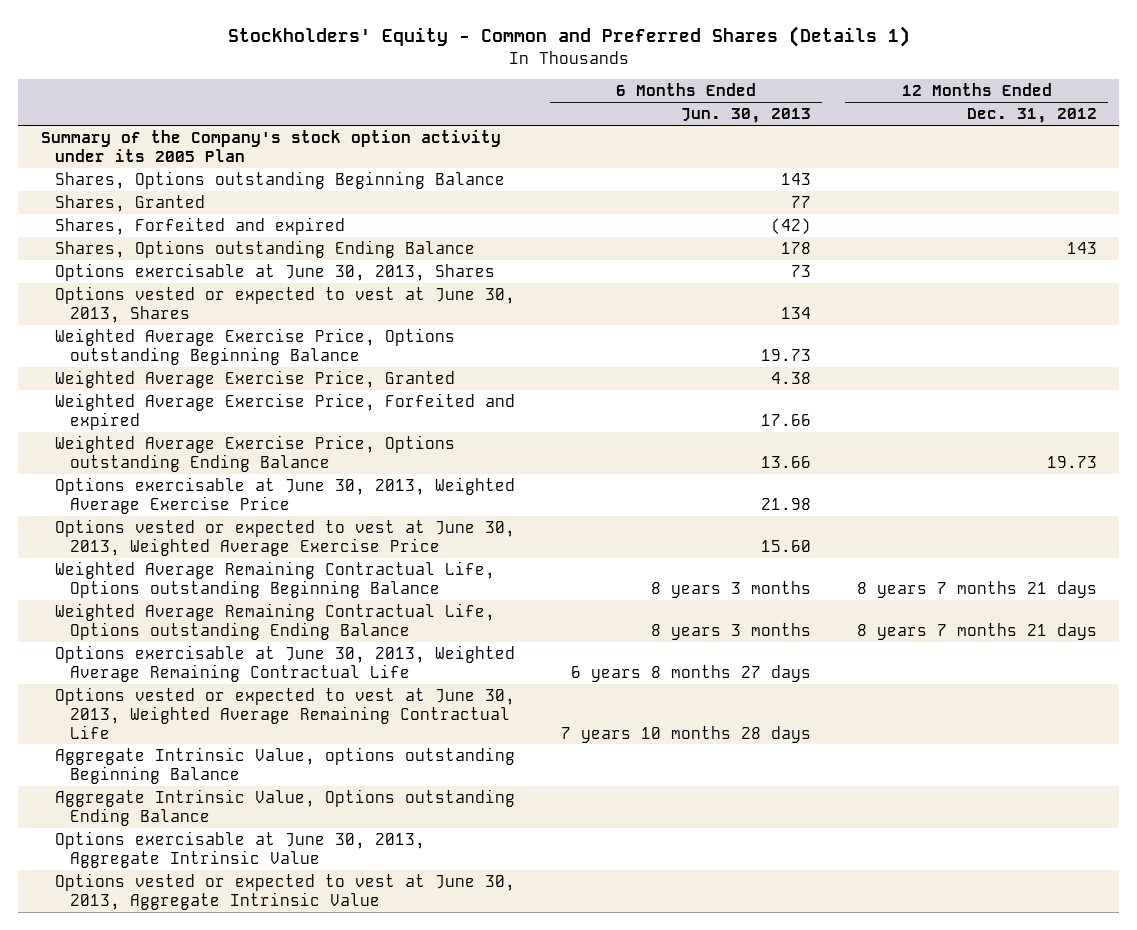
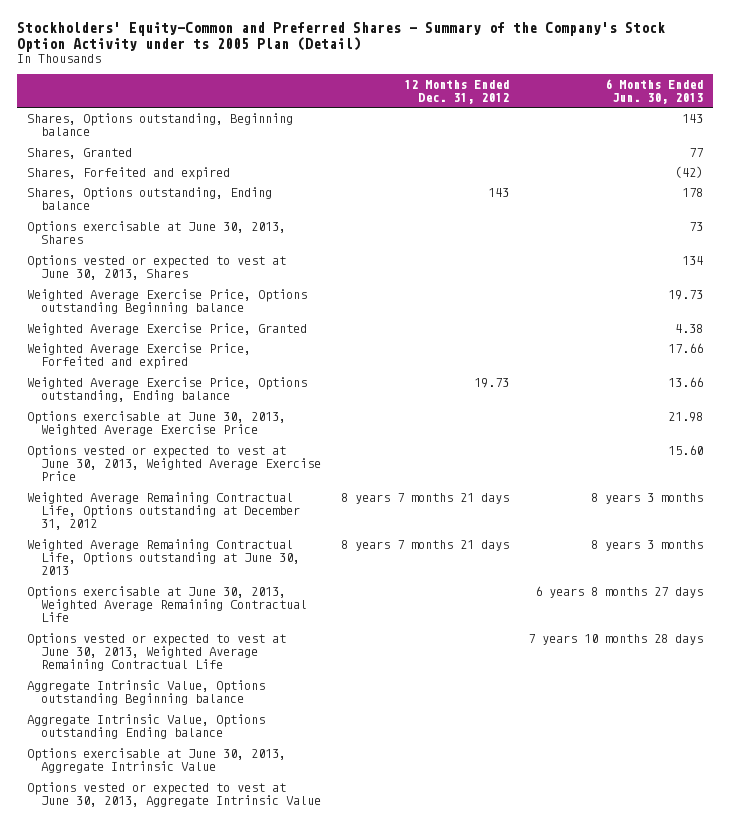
- Stockholders' Equity - Common and Preferred Shares (Details 1)
+ Stockholders' Equity-Common and Preferred Shares - Summary of the Company's Stock Option Activity under ts 2005 Plan (Detail)
- | 6 Months Ended Jun. 30, 2013 | 12 Months Ended Dec. 31, 2012
+ | 12 Months Ended Dec. 31, 2012 | 6 Months Ended Jun. 30, 2013
- Summary of the Company's stock option activity under its 2005 Plan
- Shares, Options outstanding Beginning Balance | 143 |
+ Shares, Options outstanding, Beginning balance | | 143
- Shares, Options outstanding Ending Balance | 178 | 143
+ Shares, Options outstanding, Ending balance | 143 | 178
- Weighted Average Exercise Price, Options outstanding Beginning Balance | 19.73 |
+ Weighted Average Exercise Price, Options outstanding Beginning balance | | 19.73
- Weighted Average Exercise Price, Options outstanding Ending Balance | 13.66 | 19.73
+ Weighted Average Exercise Price, Options outstanding, Ending balance | 19.73 | 13.66
- Weighted Average Remaining Contractual Life, Options outstanding Beginning Balance | 8 years 3 months | 8 years 7 months 21 days
- Weighted Average Remaining Contractual Life, Options outstanding Ending Balance | 8 years 3 months | 8 years 7 months 21 days
+ Weighted Average Remaining Contractual Life, Options outstanding at December 31, 2012 | 8 years 7 months 21 days | 8 years 3 months
+ Weighted Average Remaining Contractual Life, Options outstanding at June 30, 2013 | 8 years 7 months 21 days | 8 years 3 months
- Aggregate Intrinsic Value, options outstanding Beginning Balance
- Aggregate Intrinsic Value, Options outstanding Ending Balance
+ Aggregate Intrinsic Value, Options outstanding Beginning balance
+ Aggregate Intrinsic Value, Options outstanding Ending balance

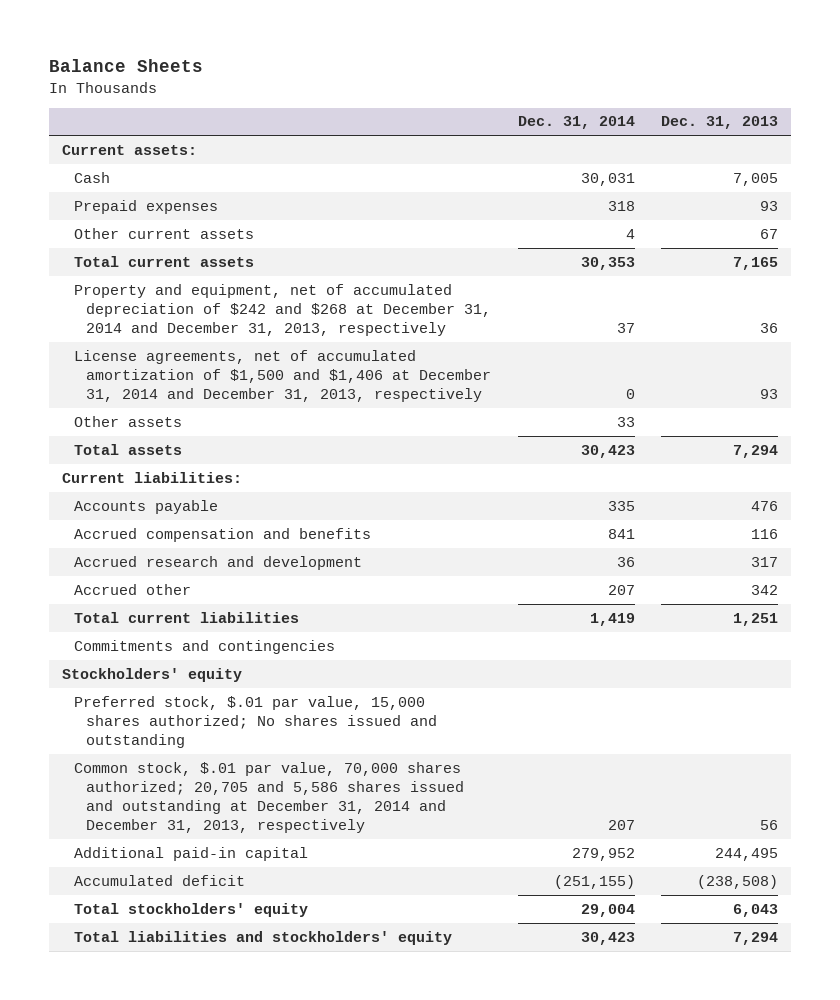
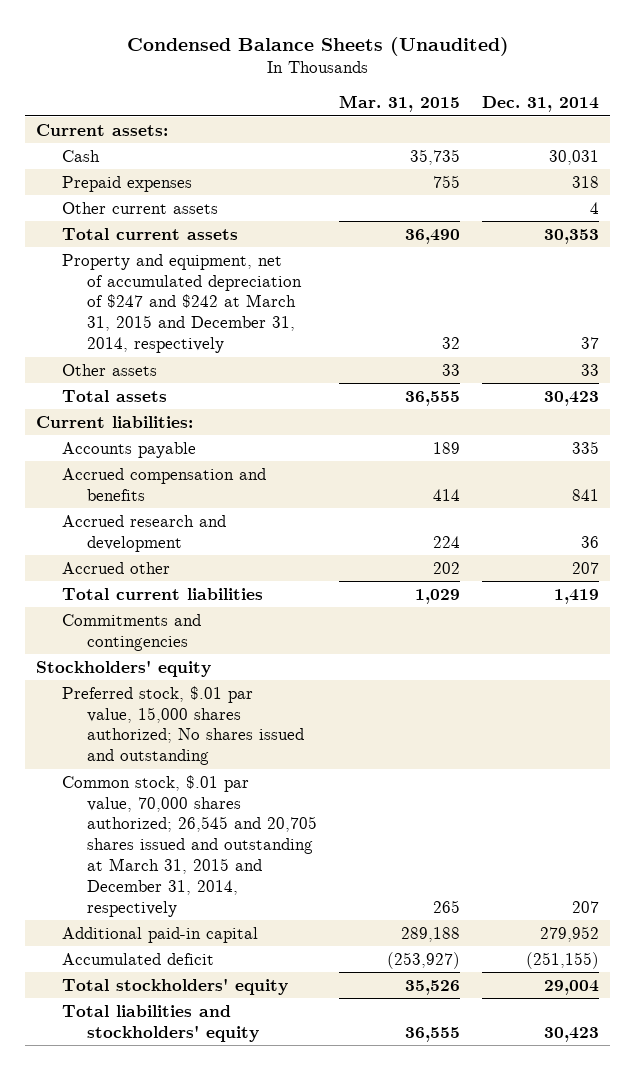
- Balance Sheets
+ Condensed Balance Sheets (Unaudited)
- | Dec. 31, 2014 | Dec. 31, 2013
+ | Mar. 31, 2015 | Dec. 31, 2014
- Property and equipment, net of accumulated depreciation of $242 and $268 at December 31, 2014 and December 31, 2013, respectively | 37 | 36
- License agreements, net of accumulated amortization of $1,500 and $1,406 at December 31, 2014 and December 31, 2013, respectively | 0 | 93
+ Property and equipment, net of accumulated depreciation of $247 and $242 at March 31, 2015 and December 31, 2014, respectively | 32 | 37
- Common stock, $.01 par value, 70,000 shares authorized; 20,705 and 5,586 shares issued and outstanding at December 31, 2014 and December 31, 2013, respectively | 207 | 56
+ Common stock, $.01 par value, 70,000 shares authorized; 26,545 and 20,705 shares issued and outstanding at March 31, 2015 and December 31, 2014, respectively | 265 | 207

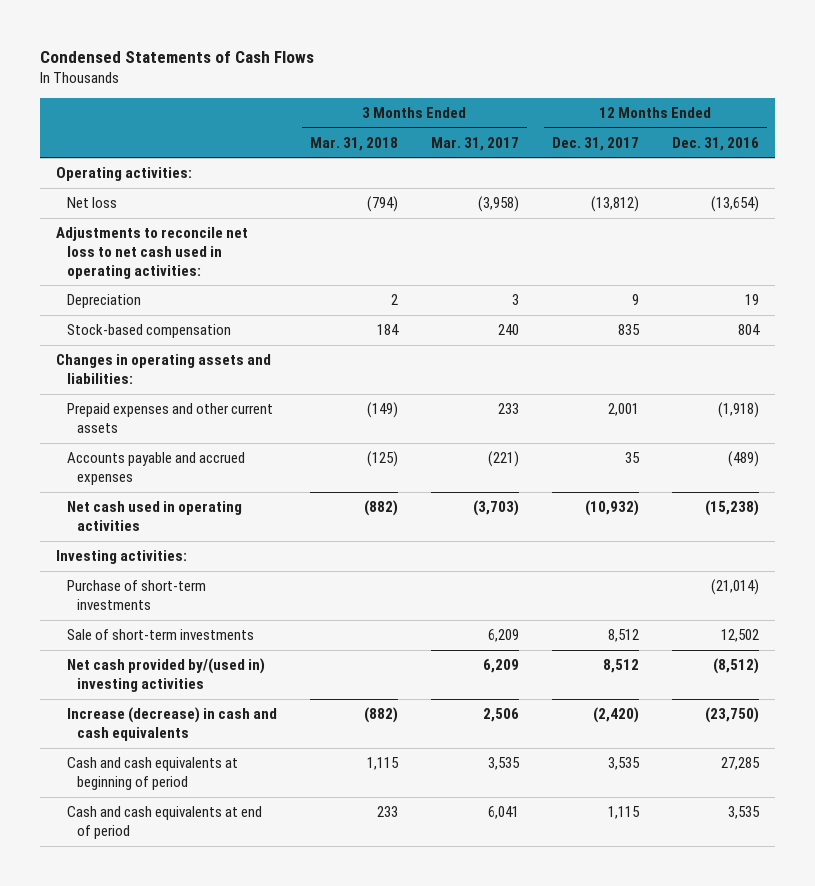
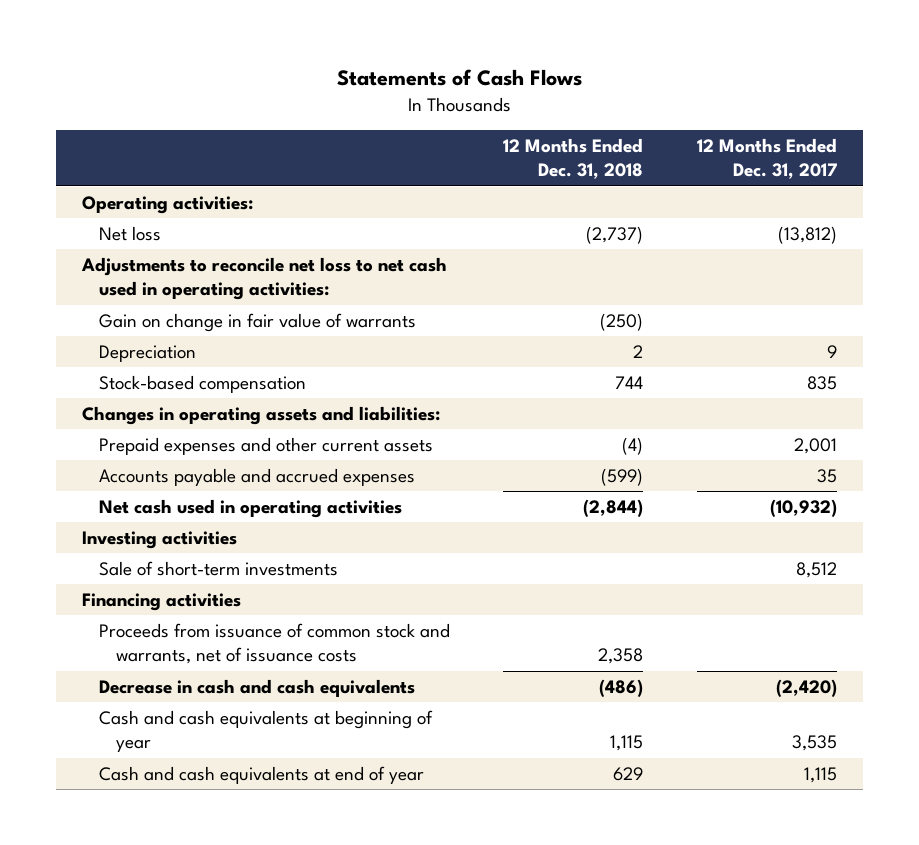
- Condensed Statements of Cash Flows
+ Statements of Cash Flows
- | 3 Months Ended Mar. 31, 2018 | 3 Months Ended Mar. 31, 2017 | 12 Months Ended Dec. 31, 2017 | 12 Months Ended Dec. 31, 2016
+ | 12 Months Ended Dec. 31, 2018 | 12 Months Ended Dec. 31, 2017
+ Gain on change in fair value of warrants | (250) |
- Investing activities:
- Purchase of short-term investments | | | | (21,014)
+ Investing activities
- Net cash provided by/(used in) investing activities | | 6,209 | 8,512 | (8,512)
- Increase (decrease) in cash and cash equivalents | (882) | 2,506 | (2,420) | (23,750)
- Cash and cash equivalents at beginning of period | 1,115 | 3,535 | 3,535 | 27,285
- Cash and cash equivalents at end of period | 233 | 6,041 | 1,115 | 3,535
+ Financing activities
+ Proceeds from issuance of common stock and warrants, net of issuance costs | 2,358 |
+ Decrease in cash and cash equivalents | (486) | (2,420)
+ Cash and cash equivalents at beginning of year | 1,115 | 3,535
+ Cash and cash equivalents at end of year | 629 | 1,115

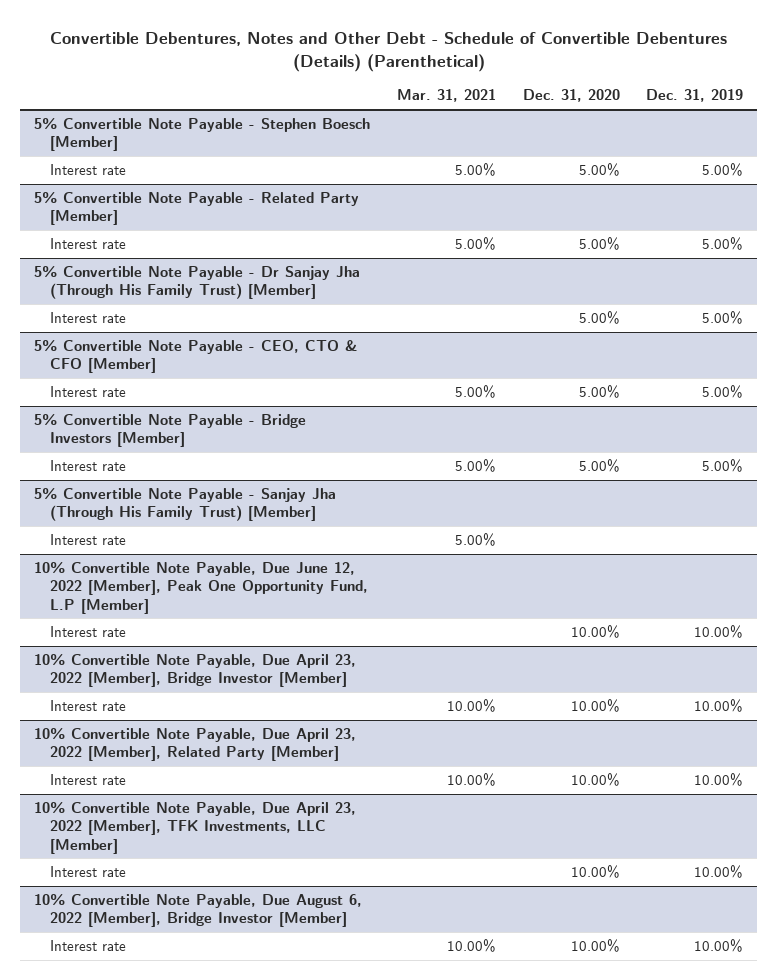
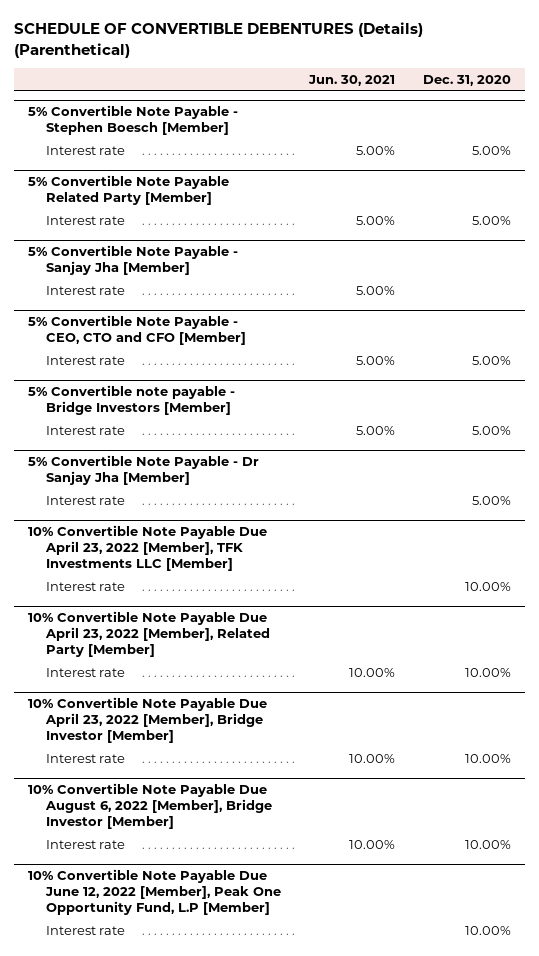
- Convertible Debentures, Notes and Other Debt - Schedule of Convertible Debentures (Details) (Parenthetical)
+ SCHEDULE OF CONVERTIBLE DEBENTURES (Details) (Parenthetical)
- | Mar. 31, 2021 | Dec. 31, 2020 | Dec. 31, 2019
+ | Jun. 30, 2021 | Dec. 31, 2020
- 5% Convertible Note Payable - Related Party [Member]
+ 5% Convertible Note Payable Related Party [Member]
- 5% Convertible Note Payable - Dr Sanjay Jha (Through His Family Trust) [Member]
+ 5% Convertible Note Payable - Sanjay Jha [Member]
+ Interest rate | 5.00% |
+ 5% Convertible Note Payable - CEO, CTO and CFO [Member]
- 5% Convertible Note Payable - CEO, CTO & CFO [Member]
+ 5% Convertible note payable - Bridge Investors [Member]
- 5% Convertible Note Payable - Bridge Investors [Member]
+ 5% Convertible Note Payable - Dr Sanjay Jha [Member]
- 5% Convertible Note Payable - Sanjay Jha (Through His Family Trust) [Member]
- Interest rate | 5.00% | |
- 10% Convertible Note Payable, Due June 12, 2022 [Member], Peak One Opportunity Fund, L.P [Member]
+ 10% Convertible Note Payable Due April 23, 2022 [Member], TFK Investments LLC [Member]
- 10% Convertible Note Payable, Due April 23, 2022 [Member], Bridge Investor [Member]
+ 10% Convertible Note Payable Due April 23, 2022 [Member], Related Party [Member]
- 10% Convertible Note Payable, Due April 23, 2022 [Member], Related Party [Member]
+ 10% Convertible Note Payable Due April 23, 2022 [Member], Bridge Investor [Member]
- 10% Convertible Note Payable, Due April 23, 2022 [Member], TFK Investments, LLC [Member]
+ 10% Convertible Note Payable Due August 6, 2022 [Member], Bridge Investor [Member]
- 10% Convertible Note Payable, Due August 6, 2022 [Member], Bridge Investor [Member]
+ 10% Convertible Note Payable Due June 12, 2022 [Member], Peak One Opportunity Fund, L.P [Member]

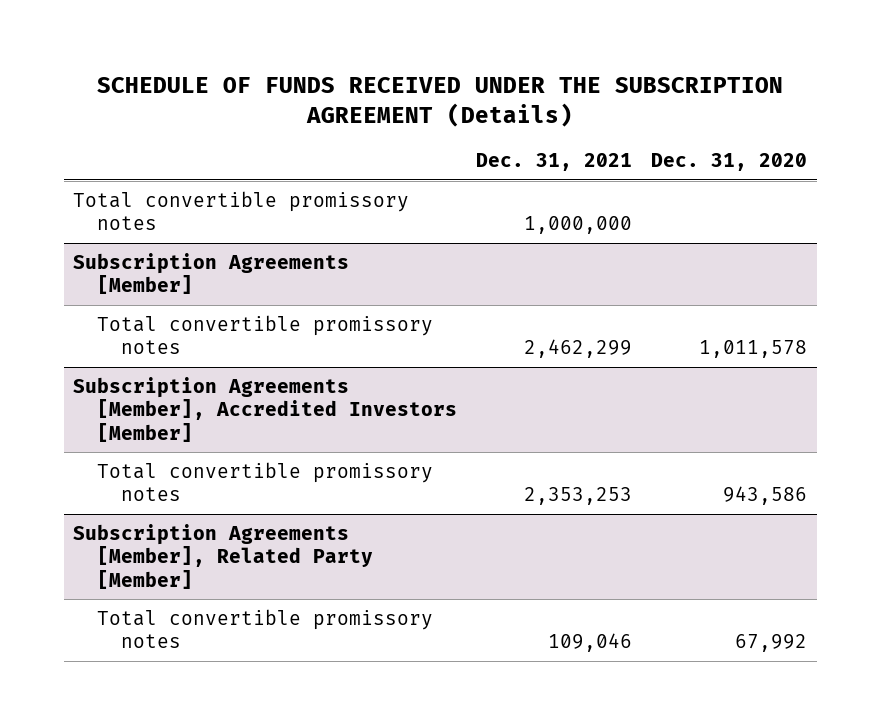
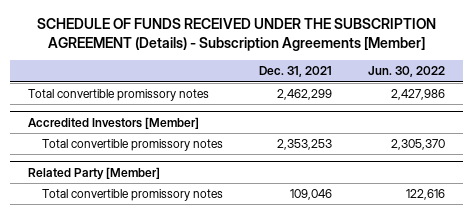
- SCHEDULE OF FUNDS RECEIVED UNDER THE SUBSCRIPTION AGREEMENT (Details)
+ SCHEDULE OF FUNDS RECEIVED UNDER THE SUBSCRIPTION AGREEMENT (Details) - Subscription Agreements [Member]
- | Dec. 31, 2021 | Dec. 31, 2020
+ | Dec. 31, 2021 | Jun. 30, 2022
- Total convertible promissory notes | 1,000,000 |
- Subscription Agreements [Member]
- Subscription Agreements [Member], Accredited Investors [Member]
+ Accredited Investors [Member]
- Subscription Agreements [Member], Related Party [Member]
+ Related Party [Member]

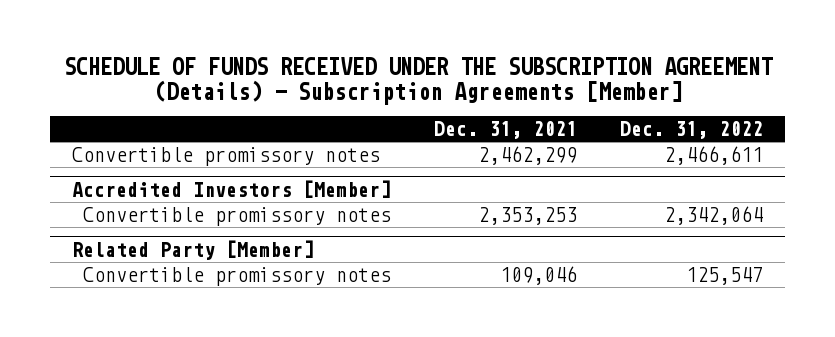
- | Dec. 31, 2021 | Jun. 30, 2022
+ | Dec. 31, 2021 | Dec. 31, 2022
- Total convertible promissory notes | 2,462,299 | 2,427,986
+ Convertible promissory notes | 2,462,299 | 2,466,611
@ Accredited Investors [Member]
- Total convertible promissory notes | 2,353,253 | 2,305,370
+ Convertible promissory notes | 2,353,253 | 2,342,064
@ Related Party [Member]
- Total convertible promissory notes | 109,046 | 122,616
+ Convertible promissory notes | 109,046 | 125,547

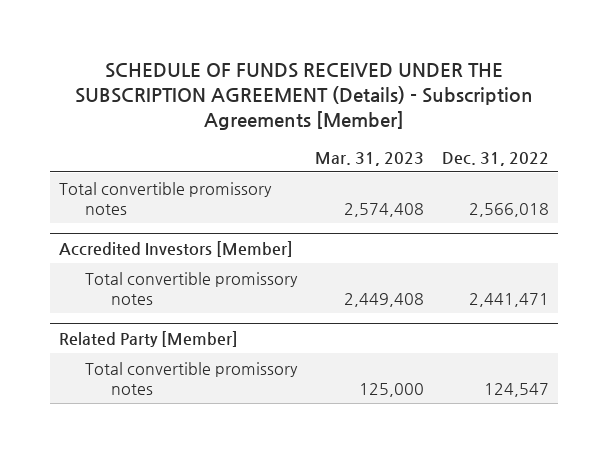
- | Dec. 31, 2021 | Dec. 31, 2022
+ | Mar. 31, 2023 | Dec. 31, 2022
- Convertible promissory notes | 2,462,299 | 2,466,611
+ Total convertible promissory notes | 2,574,408 | 2,566,018
@ Accredited Investors [Member]
- Convertible promissory notes | 2,353,253 | 2,342,064
+ Total convertible promissory notes | 2,449,408 | 2,441,471
@ Related Party [Member]
- Convertible promissory notes | 109,046 | 125,547
+ Total convertible promissory notes | 125,000 | 124,547

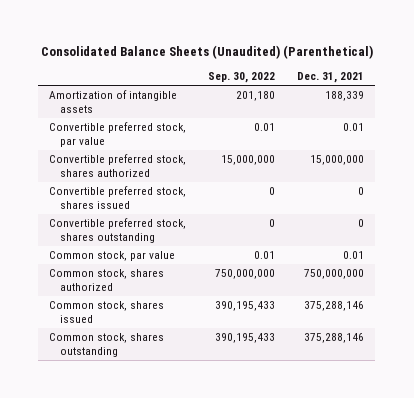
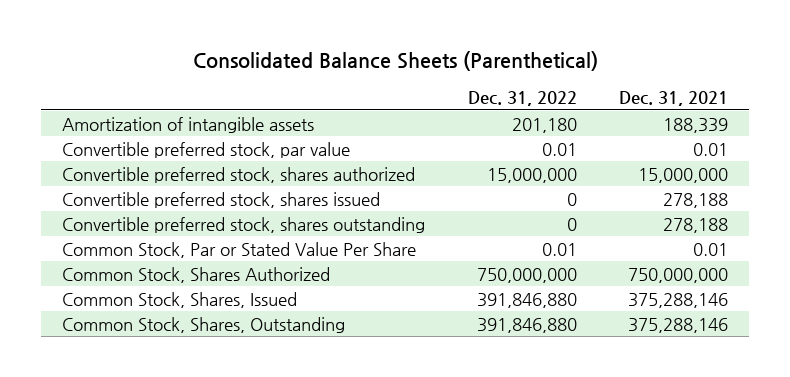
- Consolidated Balance Sheets (Unaudited) (Parenthetical)
+ Consolidated Balance Sheets (Parenthetical)
- | Sep. 30, 2022 | Dec. 31, 2021
+ | Dec. 31, 2022 | Dec. 31, 2021
- Convertible preferred stock, shares issued | 0 | 0
- Convertible preferred stock, shares outstanding | 0 | 0
- Common stock, par value | 0.01 | 0.01
- Common stock, shares authorized | 750,000,000 | 750,000,000
- Common stock, shares issued | 390,195,433 | 375,288,146
- Common stock, shares outstanding | 390,195,433 | 375,288,146
+ Convertible preferred stock, shares issued | 0 | 278,188
+ Convertible preferred stock, shares outstanding | 0 | 278,188
+ Common Stock, Par or Stated Value Per Share | 0.01 | 0.01
+ Common Stock, Shares Authorized | 750,000,000 | 750,000,000
+ Common Stock, Shares, Issued | 391,846,880 | 375,288,146
+ Common Stock, Shares, Outstanding | 391,846,880 | 375,288,146

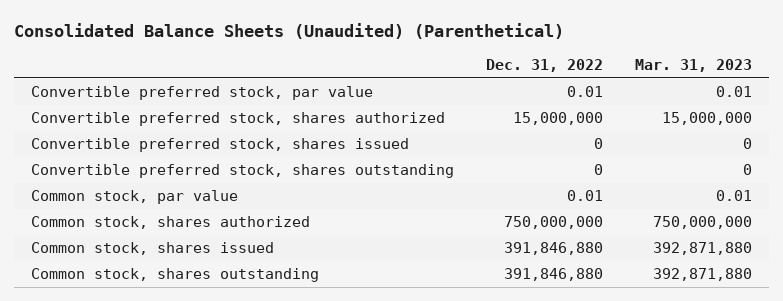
- Consolidated Balance Sheets (Parenthetical)
+ Consolidated Balance Sheets (Unaudited) (Parenthetical)
- | Dec. 31, 2022 | Dec. 31, 2021
+ | Dec. 31, 2022 | Mar. 31, 2023
- Amortization of intangible assets | 201,180 | 188,339
- Common Stock, Par or Stated Value Per Share | 0.01 | 0.01
- Common Stock, Shares Authorized | 750,000,000 | 750,000,000
- Common Stock, Shares, Issued | 391,846,880 | 375,288,146
- Common Stock, Shares, Outstanding | 391,846,880 | 375,288,146
+ Common stock, par value | 0.01 | 0.01
+ Common stock, shares authorized | 750,000,000 | 750,000,000
+ Common stock, shares issued | 391,846,880 | 392,871,880
+ Common stock, shares outstanding | 391,846,880 | 392,871,880

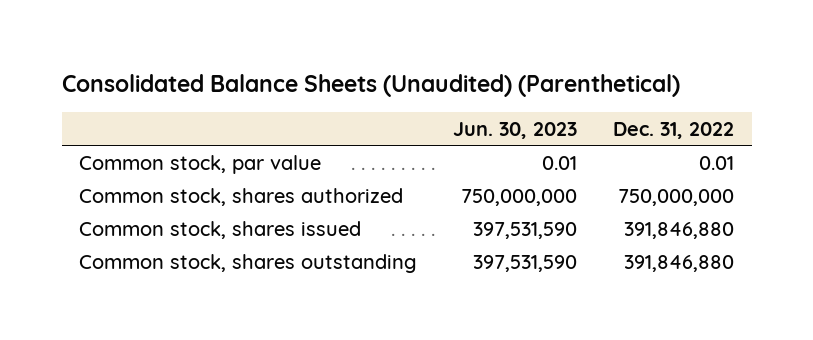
- | Dec. 31, 2022 | Mar. 31, 2023
+ | Jun. 30, 2023 | Dec. 31, 2022
- Convertible preferred stock, par value | 0.01 | 0.01
- Convertible preferred stock, shares authorized | 15,000,000 | 15,000,000
- Convertible preferred stock, shares issued | 0 | 0
- Convertible preferred stock, shares outstanding | 0 | 0

